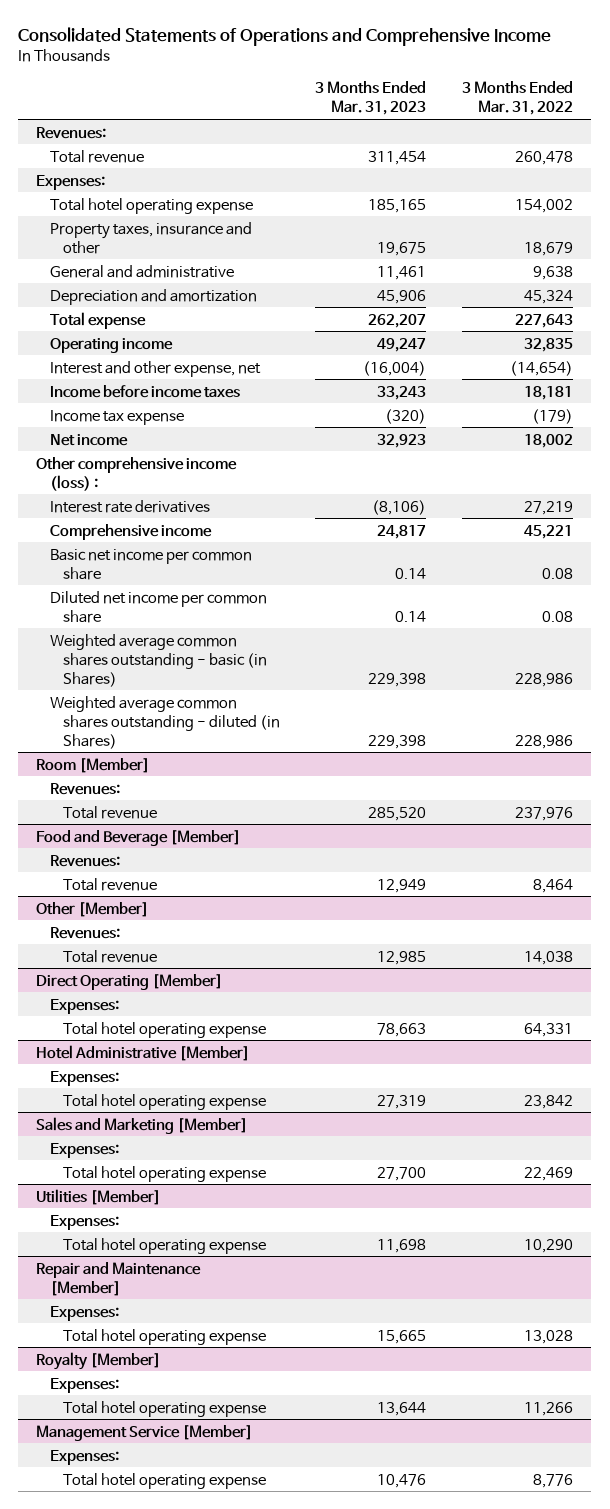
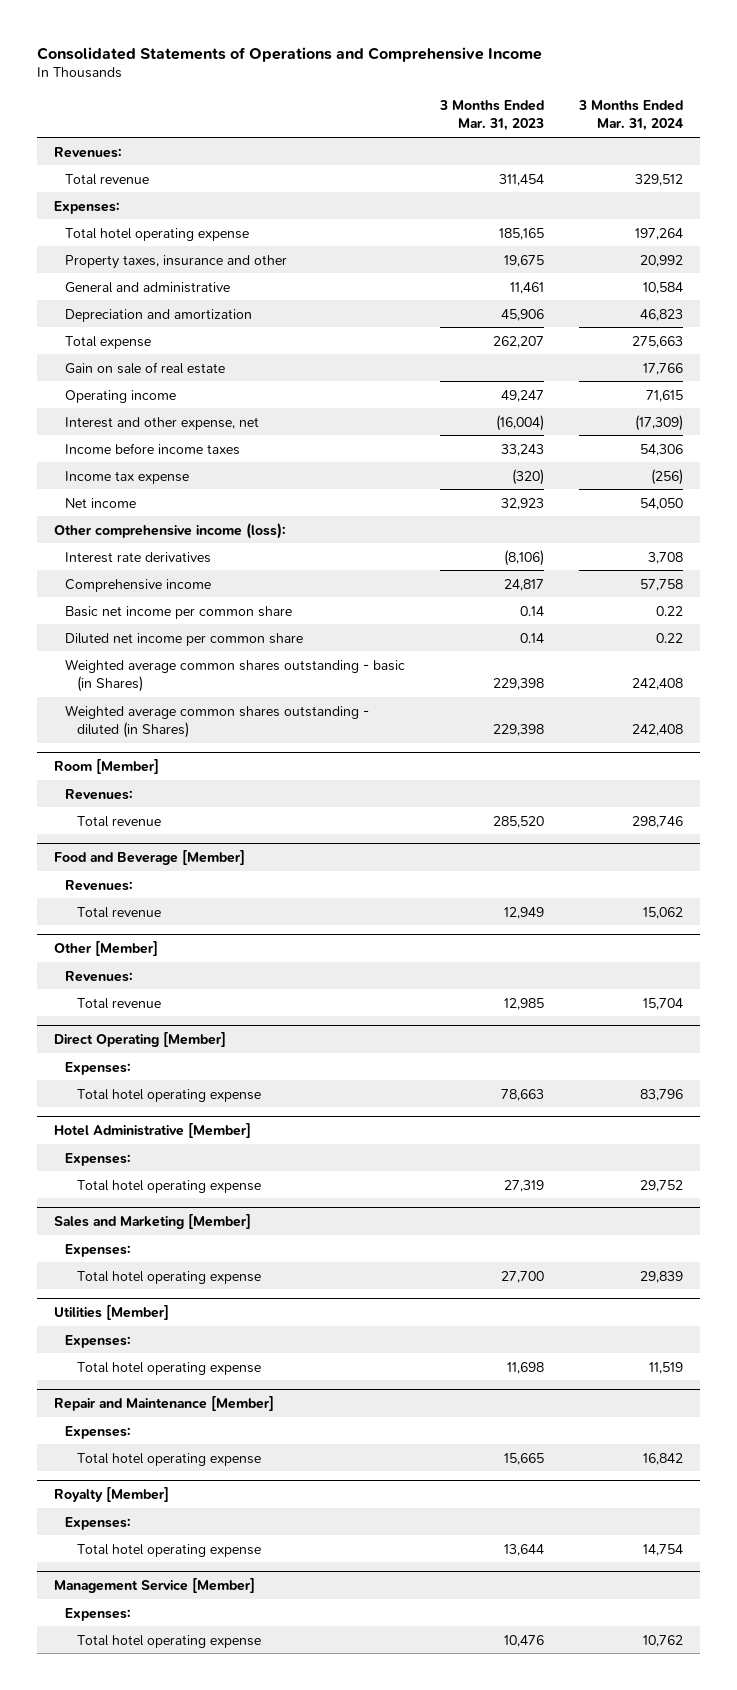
- | 3 Months Ended Mar. 31, 2023 | 3 Months Ended Mar. 31, 2022
+ | 3 Months Ended Mar. 31, 2023 | 3 Months Ended Mar. 31, 2024
+ Gain on sale of real estate | | 17,766
- Other comprehensive income (loss) :
+ Other comprehensive income (loss):

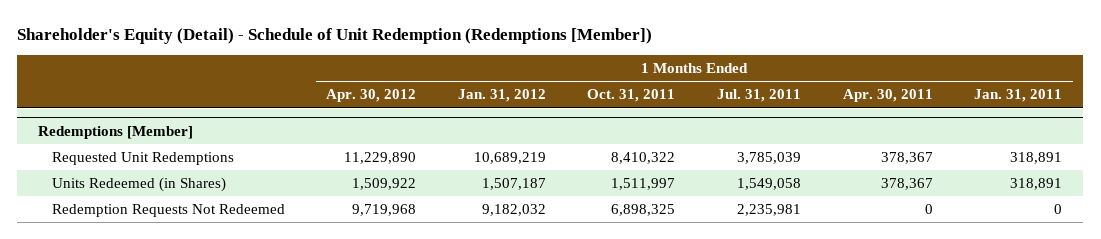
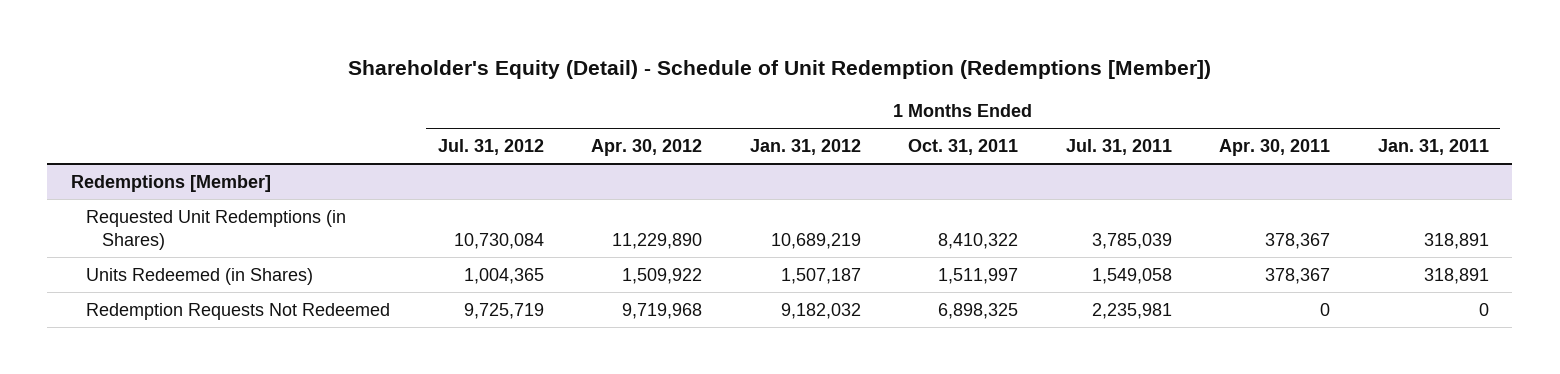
- | 1 Months Ended Apr. 30, 2012 | 1 Months Ended Jan. 31, 2012 | 1 Months Ended Oct. 31, 2011 | 1 Months Ended Jul. 31, 2011 | 1 Months Ended Apr. 30, 2011 | 1 Months Ended Jan. 31, 2011
+ | 1 Months Ended Jul. 31, 2012 | 1 Months Ended Apr. 30, 2012 | 1 Months Ended Jan. 31, 2012 | 1 Months Ended Oct. 31, 2011 | 1 Months Ended Jul. 31, 2011 | 1 Months Ended Apr. 30, 2011 | 1 Months Ended Jan. 31, 2011
@ Redemptions [Member]
- Requested Unit Redemptions | 11,229,890 | 10,689,219 | 8,410,322 | 3,785,039 | 378,367 | 318,891
+ Requested Unit Redemptions (in Shares) | 10,730,084 | 11,229,890 | 10,689,219 | 8,410,322 | 3,785,039 | 378,367 | 318,891

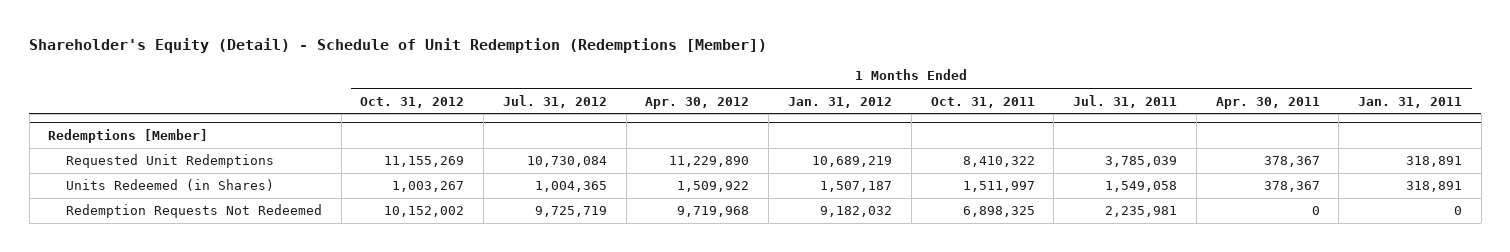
- | 1 Months Ended Jul. 31, 2012 | 1 Months Ended Apr. 30, 2012 | 1 Months Ended Jan. 31, 2012 | 1 Months Ended Oct. 31, 2011 | 1 Months Ended Jul. 31, 2011 | 1 Months Ended Apr. 30, 2011 | 1 Months Ended Jan. 31, 2011
+ | 1 Months Ended Oct. 31, 2012 | 1 Months Ended Jul. 31, 2012 | 1 Months Ended Apr. 30, 2012 | 1 Months Ended Jan. 31, 2012 | 1 Months Ended Oct. 31, 2011 | 1 Months Ended Jul. 31, 2011 | 1 Months Ended Apr. 30, 2011 | 1 Months Ended Jan. 31, 2011
@ Redemptions [Member]
- Requested Unit Redemptions (in Shares) | 10,730,084 | 11,229,890 | 10,689,219 | 8,410,322 | 3,785,039 | 378,367 | 318,891
+ Requested Unit Redemptions | 11,155,269 | 10,730,084 | 11,229,890 | 10,689,219 | 8,410,322 | 3,785,039 | 378,367 | 318,891

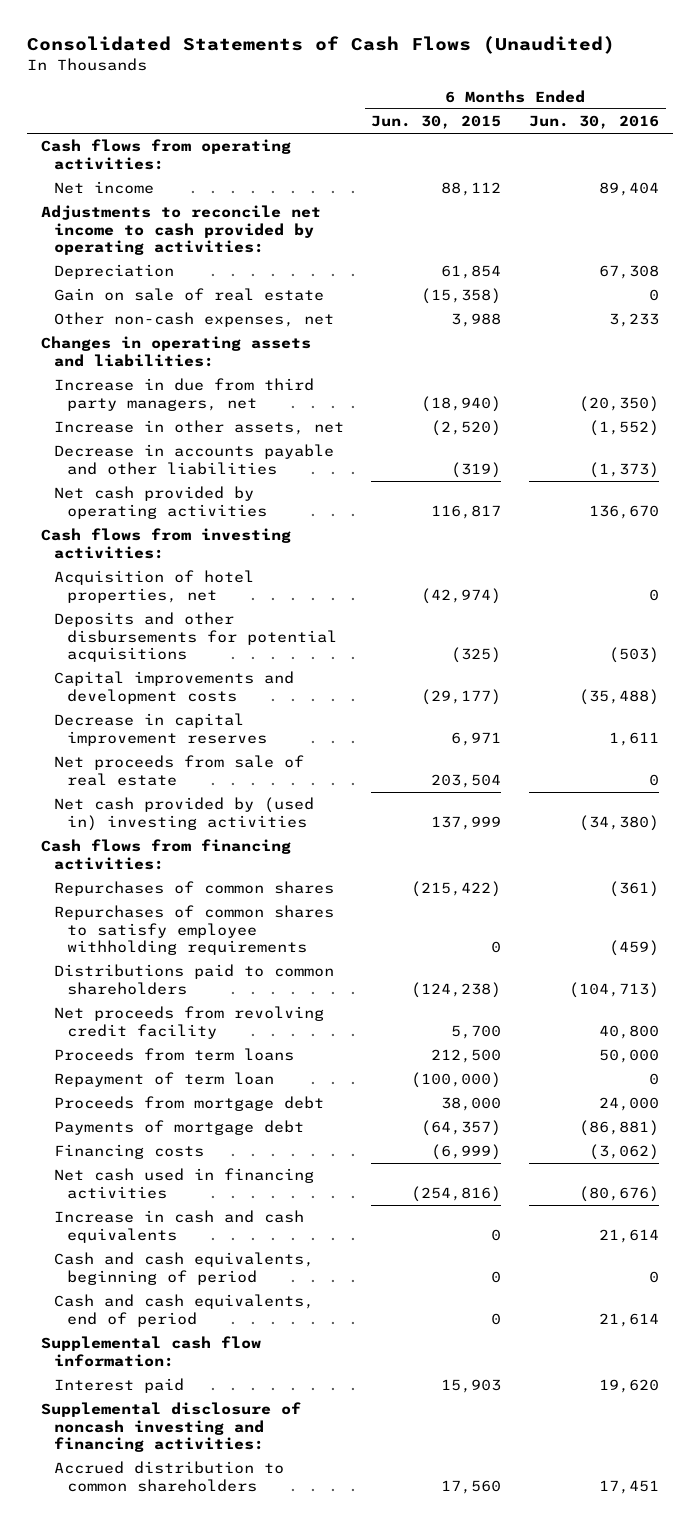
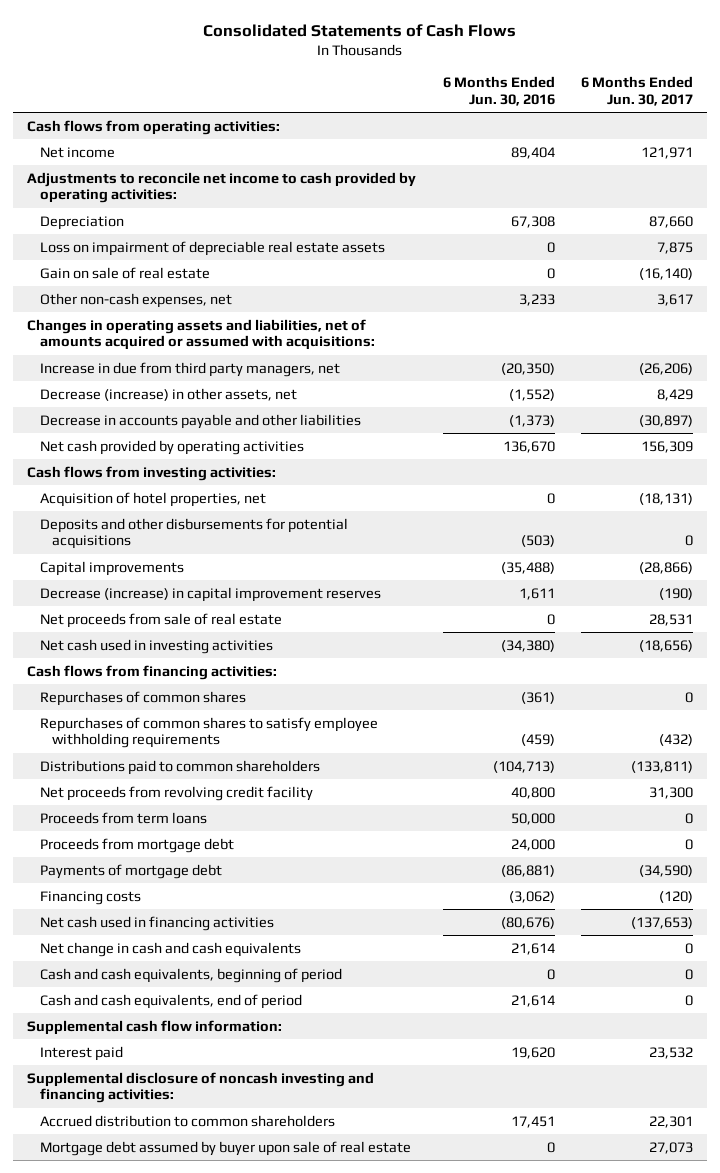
- Consolidated Statements of Cash Flows (Unaudited)
+ Consolidated Statements of Cash Flows
- | 6 Months Ended Jun. 30, 2015 | 6 Months Ended Jun. 30, 2016
+ | 6 Months Ended Jun. 30, 2016 | 6 Months Ended Jun. 30, 2017
+ Loss on impairment of depreciable real estate assets | 0 | 7,875
- Changes in operating assets and liabilities:
+ Changes in operating assets and liabilities, net of amounts acquired or assumed with acquisitions:
- Increase in other assets, net | (2,520) | (1,552)
+ Decrease (increase) in other assets, net | (1,552) | 8,429
- Capital improvements and development costs | (29,177) | (35,488)
- Decrease in capital improvement reserves | 6,971 | 1,611
+ Capital improvements | (35,488) | (28,866)
+ Decrease (increase) in capital improvement reserves | 1,611 | (190)
- Net cash provided by (used in) investing activities | 137,999 | (34,380)
+ Net cash used in investing activities | (34,380) | (18,656)
- Repayment of term loan | (100,000) | 0
- Increase in cash and cash equivalents | 0 | 21,614
+ Net change in cash and cash equivalents | 21,614 | 0
+ Mortgage debt assumed by buyer upon sale of real estate | 0 | 27,073

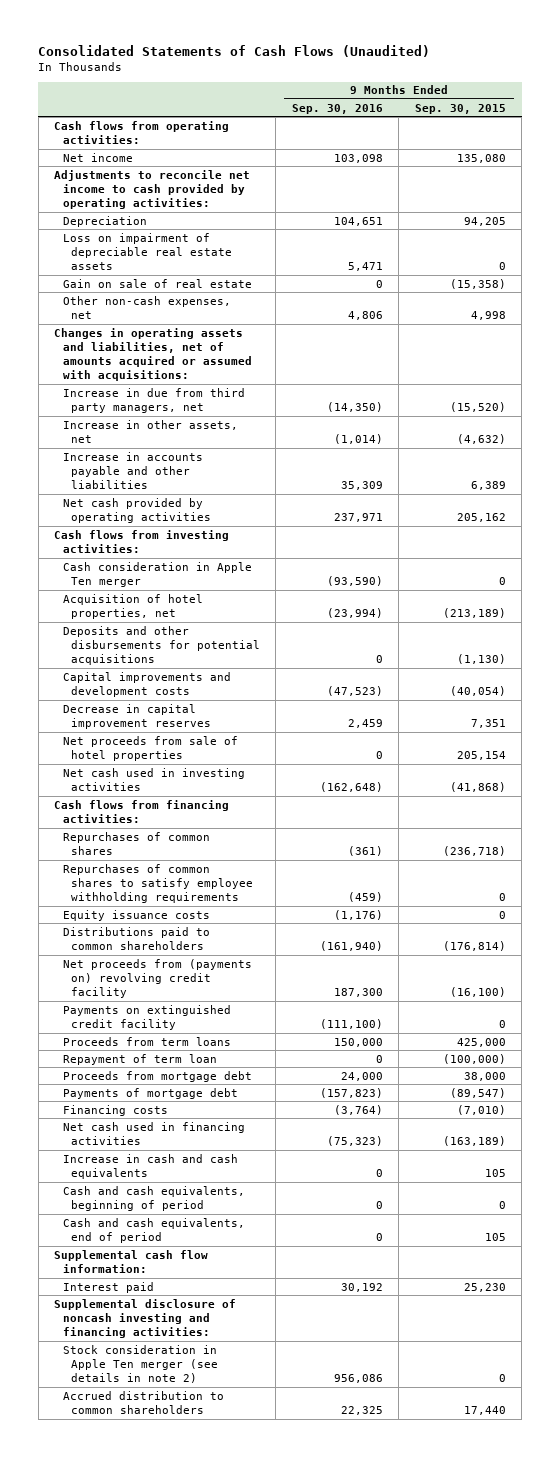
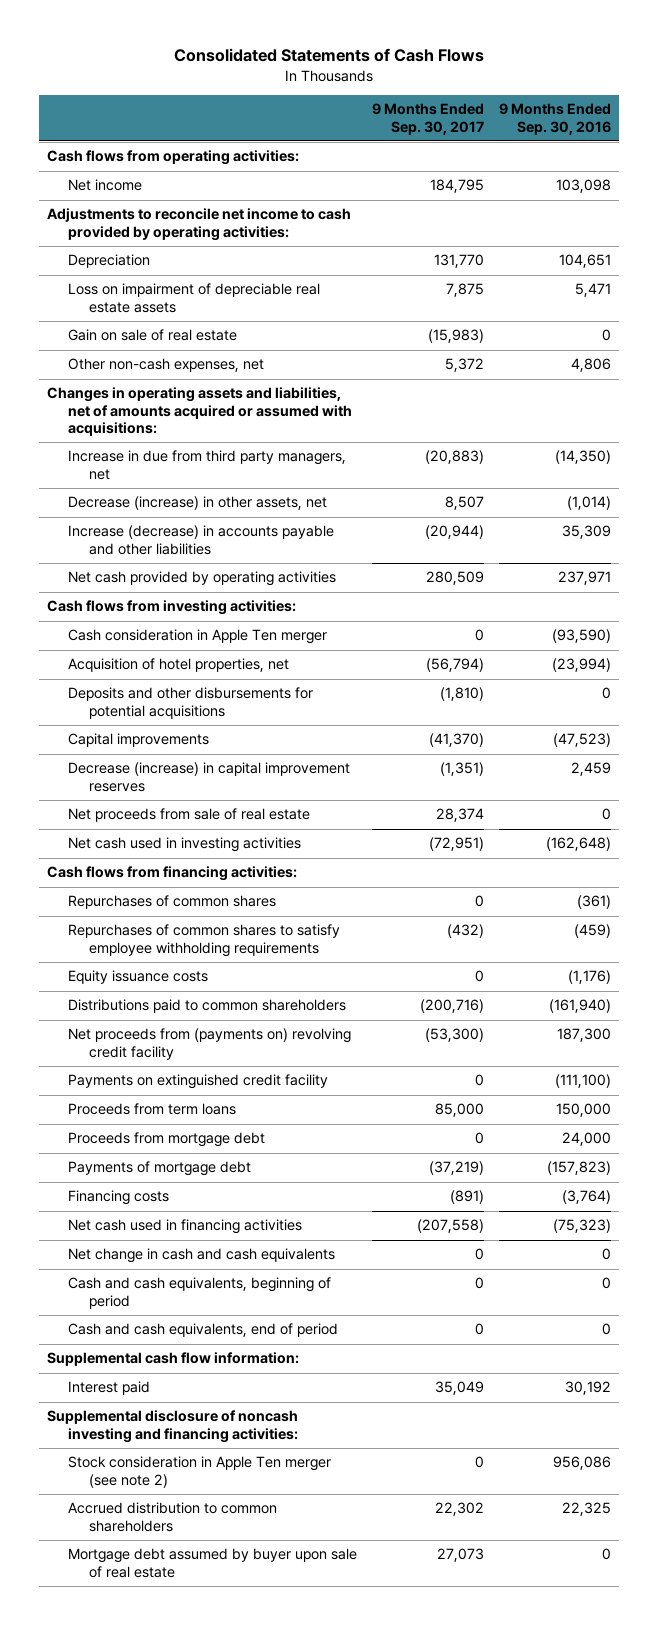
- Consolidated Statements of Cash Flows (Unaudited)
+ Consolidated Statements of Cash Flows
- | 9 Months Ended Sep. 30, 2016 | 9 Months Ended Sep. 30, 2015
+ | 9 Months Ended Sep. 30, 2017 | 9 Months Ended Sep. 30, 2016
- Increase in other assets, net | (1,014) | (4,632)
- Increase in accounts payable and other liabilities | 35,309 | 6,389
+ Decrease (increase) in other assets, net | 8,507 | (1,014)
+ Increase (decrease) in accounts payable and other liabilities | (20,944) | 35,309
- Capital improvements and development costs | (47,523) | (40,054)
- Decrease in capital improvement reserves | 2,459 | 7,351
- Net proceeds from sale of hotel properties | 0 | 205,154
+ Capital improvements | (41,370) | (47,523)
+ Decrease (increase) in capital improvement reserves | (1,351) | 2,459
+ Net proceeds from sale of real estate | 28,374 | 0
- Repayment of term loan | 0 | (100,000)
- Increase in cash and cash equivalents | 0 | 105
+ Net change in cash and cash equivalents | 0 | 0
- Stock consideration in Apple Ten merger (see details in note 2) | 956,086 | 0
+ Stock consideration in Apple Ten merger (see note 2) | 0 | 956,086
+ Mortgage debt assumed by buyer upon sale of real estate | 27,073 | 0

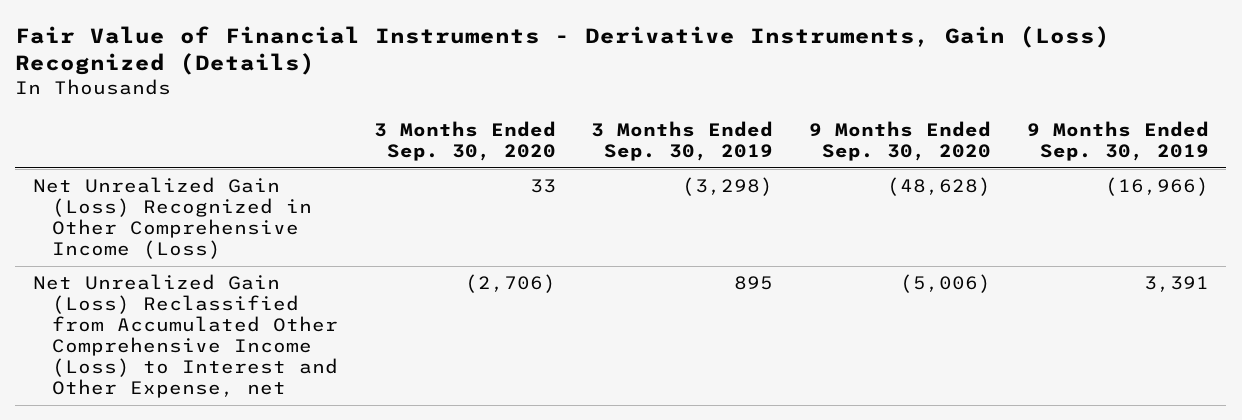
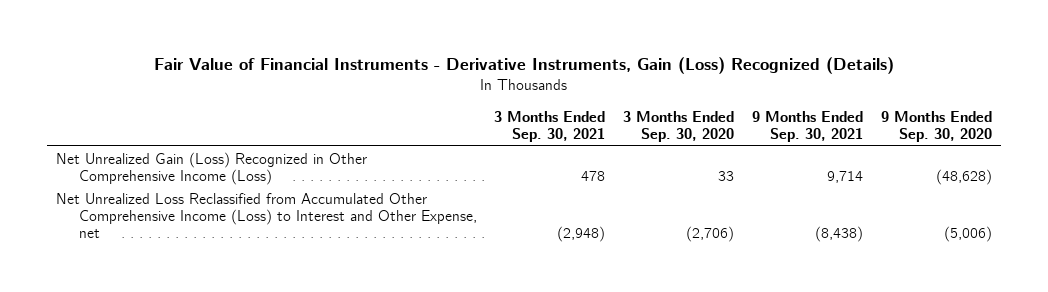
- | 3 Months Ended Sep. 30, 2020 | 3 Months Ended Sep. 30, 2019 | 9 Months Ended Sep. 30, 2020 | 9 Months Ended Sep. 30, 2019
+ | 3 Months Ended Sep. 30, 2021 | 3 Months Ended Sep. 30, 2020 | 9 Months Ended Sep. 30, 2021 | 9 Months Ended Sep. 30, 2020
- Net Unrealized Gain (Loss) Reclassified from Accumulated Other Comprehensive Income (Loss) to Interest and Other Expense, net | (2,706) | 895 | (5,006) | 3,391
+ Net Unrealized Loss Reclassified from Accumulated Other Comprehensive Income (Loss) to Interest and Other Expense, net | (2,948) | (2,706) | (8,438) | (5,006)

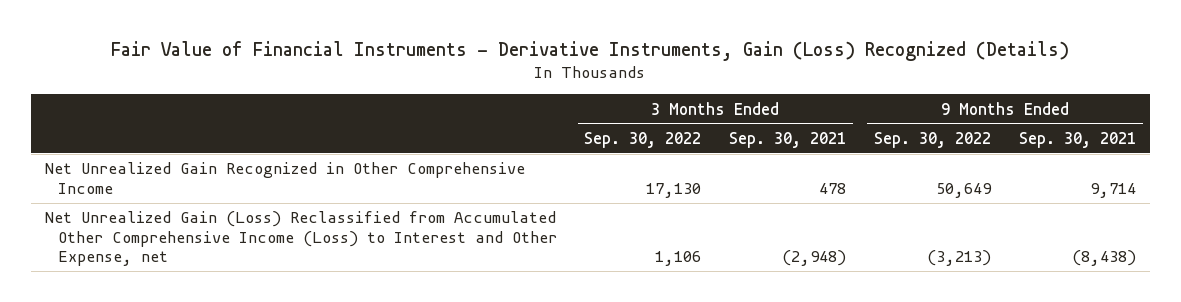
- | 3 Months Ended Sep. 30, 2021 | 3 Months Ended Sep. 30, 2020 | 9 Months Ended Sep. 30, 2021 | 9 Months Ended Sep. 30, 2020
+ | 3 Months Ended Sep. 30, 2022 | 3 Months Ended Sep. 30, 2021 | 9 Months Ended Sep. 30, 2022 | 9 Months Ended Sep. 30, 2021
- Net Unrealized Gain (Loss) Recognized in Other Comprehensive Income (Loss) | 478 | 33 | 9,714 | (48,628)
- Net Unrealized Loss Reclassified from Accumulated Other Comprehensive Income (Loss) to Interest and Other Expense, net | (2,948) | (2,706) | (8,438) | (5,006)
+ Net Unrealized Gain Recognized in Other Comprehensive Income | 17,130 | 478 | 50,649 | 9,714
+ Net Unrealized Gain (Loss) Reclassified from Accumulated Other Comprehensive Income (Loss) to Interest and Other Expense, net | 1,106 | (2,948) | (3,213) | (8,438)

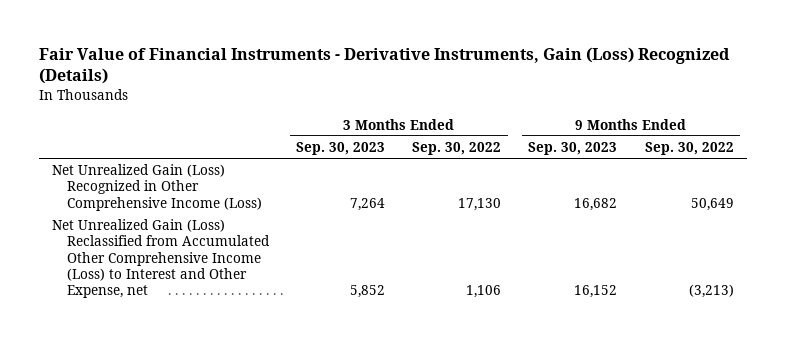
- | 3 Months Ended Sep. 30, 2022 | 3 Months Ended Sep. 30, 2021 | 9 Months Ended Sep. 30, 2022 | 9 Months Ended Sep. 30, 2021
+ | 3 Months Ended Sep. 30, 2023 | 3 Months Ended Sep. 30, 2022 | 9 Months Ended Sep. 30, 2023 | 9 Months Ended Sep. 30, 2022
- Net Unrealized Gain Recognized in Other Comprehensive Income | 17,130 | 478 | 50,649 | 9,714
+ Net Unrealized Gain (Loss) Recognized in Other Comprehensive Income (Loss) | 7,264 | 17,130 | 16,682 | 50,649

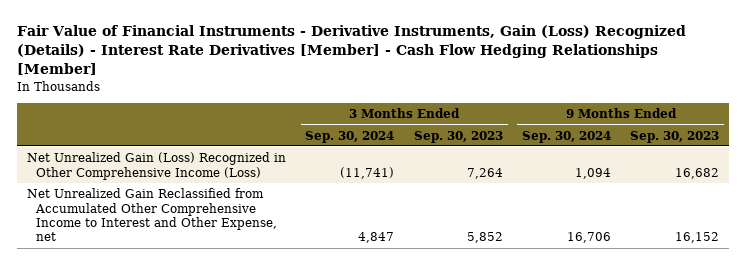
- Fair Value of Financial Instruments - Derivative Instruments, Gain (Loss) Recognized (Details)
+ Fair Value of Financial Instruments - Derivative Instruments, Gain (Loss) Recognized (Details) - Interest Rate Derivatives [Member] - Cash Flow Hedging Relationships [Member]
- | 3 Months Ended Sep. 30, 2023 | 3 Months Ended Sep. 30, 2022 | 9 Months Ended Sep. 30, 2023 | 9 Months Ended Sep. 30, 2022
+ | 3 Months Ended Sep. 30, 2024 | 3 Months Ended Sep. 30, 2023 | 9 Months Ended Sep. 30, 2024 | 9 Months Ended Sep. 30, 2023
- Net Unrealized Gain (Loss) Reclassified from Accumulated Other Comprehensive Income (Loss) to Interest and Other Expense, net | 5,852 | 1,106 | 16,152 | (3,213)
+ Net Unrealized Gain Reclassified from Accumulated Other Comprehensive Income to Interest and Other Expense, net | 4,847 | 5,852 | 16,706 | 16,152

